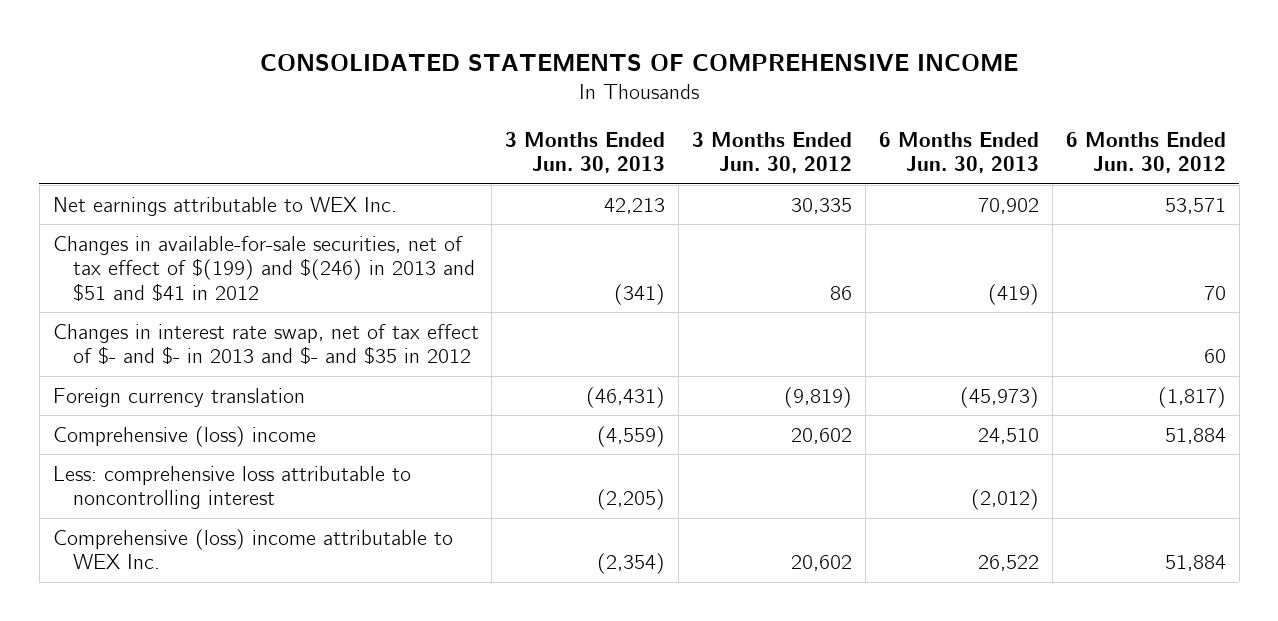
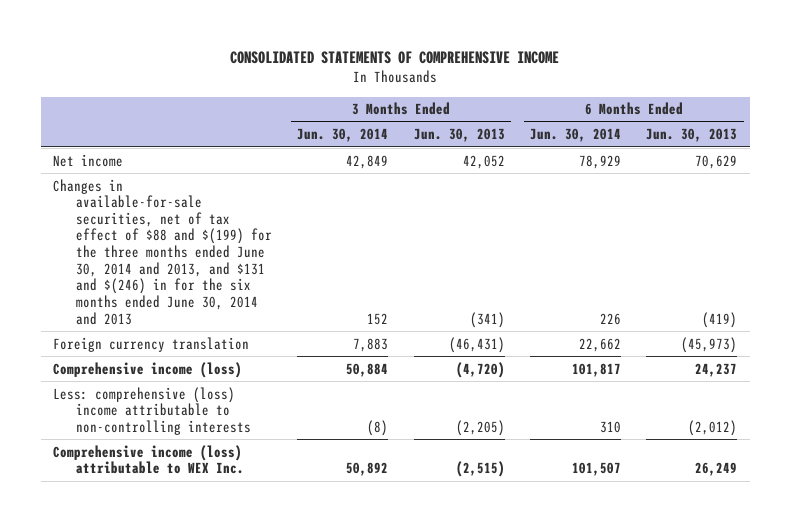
- | 3 Months Ended Jun. 30, 2013 | 3 Months Ended Jun. 30, 2012 | 6 Months Ended Jun. 30, 2013 | 6 Months Ended Jun. 30, 2012
+ | 3 Months Ended Jun. 30, 2014 | 3 Months Ended Jun. 30, 2013 | 6 Months Ended Jun. 30, 2014 | 6 Months Ended Jun. 30, 2013
- Net earnings attributable to WEX Inc. | 42,213 | 30,335 | 70,902 | 53,571
- Changes in available-for-sale securities, net of tax effect of $(199) and $(246) in 2013 and $51 and $41 in 2012 | (341) | 86 | (419) | 70
- Changes in interest rate swap, net of tax effect of $- and $- in 2013 and $- and $35 in 2012 | | | | 60
+ Net income | 42,849 | 42,052 | 78,929 | 70,629
+ Changes in available-for-sale securities, net of tax effect of $88 and $(199) for the three months ended June 30, 2014 and 2013, and $131 and $(246) in for the six months ended June 30, 2014 and 2013 | 152 | (341) | 226 | (419)
- Comprehensive (loss) income | (4,559) | 20,602 | 24,510 | 51,884
- Less: comprehensive loss attributable to noncontrolling interest | (2,205) | | (2,012) |
- Comprehensive (loss) income attributable to WEX Inc. | (2,354) | 20,602 | 26,522 | 51,884
+ Comprehensive income (loss) | 50,884 | (4,720) | 101,817 | 24,237
+ Less: comprehensive (loss) income attributable to non-controlling interests | (8) | (2,205) | 310 | (2,012)
+ Comprehensive income (loss) attributable to WEX Inc. | 50,892 | (2,515) | 101,507 | 26,249

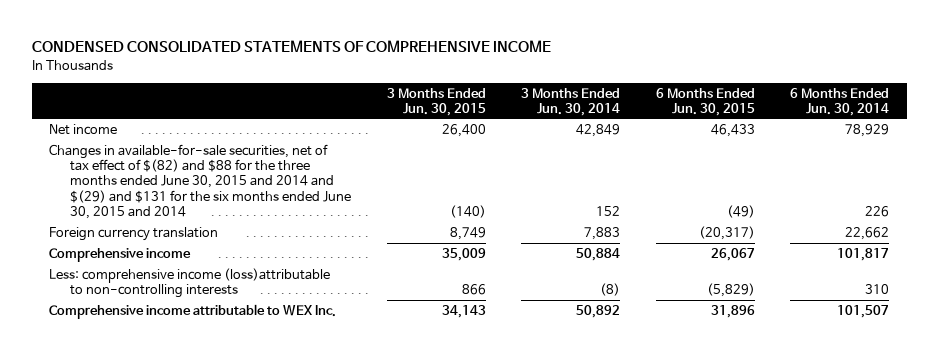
- CONSOLIDATED STATEMENTS OF COMPREHENSIVE INCOME
+ CONDENSED CONSOLIDATED STATEMENTS OF COMPREHENSIVE INCOME
- | 3 Months Ended Jun. 30, 2014 | 3 Months Ended Jun. 30, 2013 | 6 Months Ended Jun. 30, 2014 | 6 Months Ended Jun. 30, 2013
+ | 3 Months Ended Jun. 30, 2015 | 3 Months Ended Jun. 30, 2014 | 6 Months Ended Jun. 30, 2015 | 6 Months Ended Jun. 30, 2014
- Changes in available-for-sale securities, net of tax effect of $88 and $(199) for the three months ended June 30, 2014 and 2013, and $131 and $(246) in for the six months ended June 30, 2014 and 2013 | 152 | (341) | 226 | (419)
+ Changes in available-for-sale securities, net of tax effect of $(82) and $88 for the three months ended June 30, 2015 and 2014 and $(29) and $131 for the six months ended June 30, 2015 and 2014 | (140) | 152 | (49) | 226
- Comprehensive income (loss) | 50,884 | (4,720) | 101,817 | 24,237
- Less: comprehensive (loss) income attributable to non-controlling interests | (8) | (2,205) | 310 | (2,012)
- Comprehensive income (loss) attributable to WEX Inc. | 50,892 | (2,515) | 101,507 | 26,249
+ Comprehensive income | 35,009 | 50,884 | 26,067 | 101,817
+ Less: comprehensive income (loss)attributable to non-controlling interests | 866 | (8) | (5,829) | 310
+ Comprehensive income attributable to WEX Inc. | 34,143 | 50,892 | 31,896 | 101,507

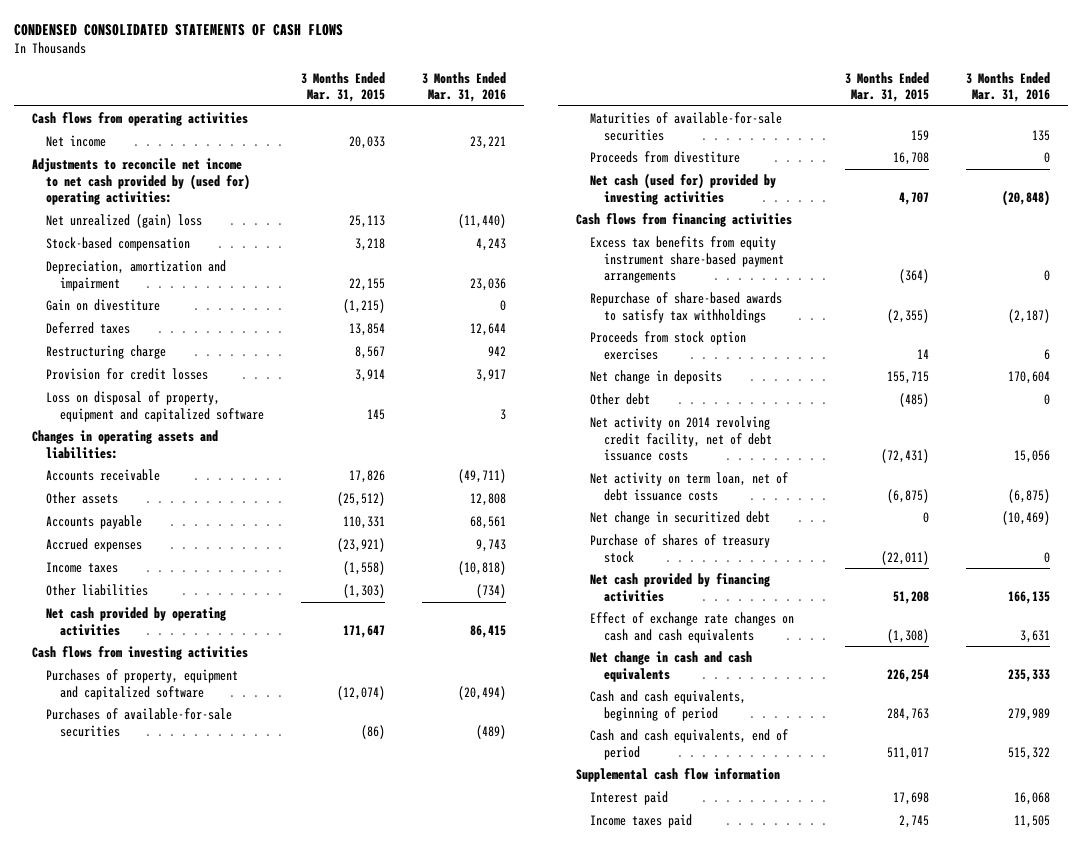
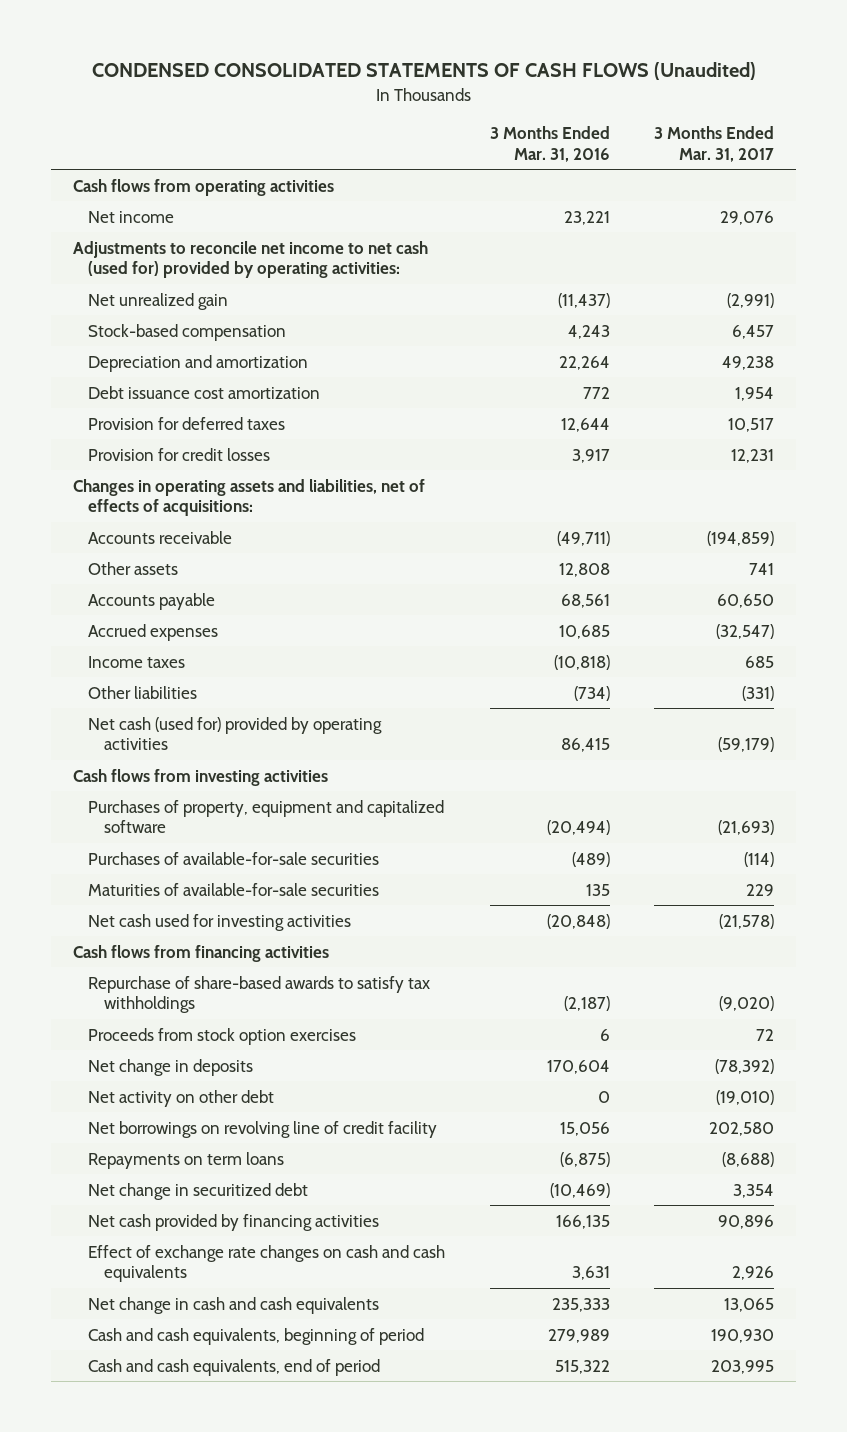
- CONDENSED CONSOLIDATED STATEMENTS OF CASH FLOWS
+ CONDENSED CONSOLIDATED STATEMENTS OF CASH FLOWS (Unaudited)
- | 3 Months Ended Mar. 31, 2015 | 3 Months Ended Mar. 31, 2016
+ | 3 Months Ended Mar. 31, 2016 | 3 Months Ended Mar. 31, 2017
- Adjustments to reconcile net income to net cash provided by (used for) operating activities:
- Net unrealized (gain) loss | 25,113 | (11,440)
+ Adjustments to reconcile net income to net cash (used for) provided by operating activities:
+ Net unrealized gain | (11,437) | (2,991)
- Depreciation, amortization and impairment | 22,155 | 23,036
- Gain on divestiture | (1,215) | 0
- Deferred taxes | 13,854 | 12,644
- Restructuring charge | 8,567 | 942
+ Depreciation and amortization | 22,264 | 49,238
+ Debt issuance cost amortization | 772 | 1,954
+ Provision for deferred taxes | 12,644 | 10,517
- Loss on disposal of property, equipment and capitalized software | 145 | 3
- Changes in operating assets and liabilities:
+ Changes in operating assets and liabilities, net of effects of acquisitions:
- Accrued expenses | (23,921) | 9,743
+ Accrued expenses | 10,685 | (32,547)
- Net cash provided by operating activities | 171,647 | 86,415
+ Net cash (used for) provided by operating activities | 86,415 | (59,179)
- Proceeds from divestiture | 16,708 | 0
- Net cash (used for) provided by investing activities | 4,707 | (20,848)
+ Net cash used for investing activities | (20,848) | (21,578)
- Excess tax benefits from equity instrument share-based payment arrangements | (364) | 0
- Other debt | (485) | 0
- Net activity on 2014 revolving credit facility, net of debt issuance costs | (72,431) | 15,056
- Net activity on term loan, net of debt issuance costs | (6,875) | (6,875)
+ Net activity on other debt | 0 | (19,010)
+ Net borrowings on revolving line of credit facility | 15,056 | 202,580
+ Repayments on term loans | (6,875) | (8,688)
- Purchase of shares of treasury stock | (22,011) | 0
- Supplemental cash flow information
- Interest paid | 17,698 | 16,068
- Income taxes paid | 2,745 | 11,505

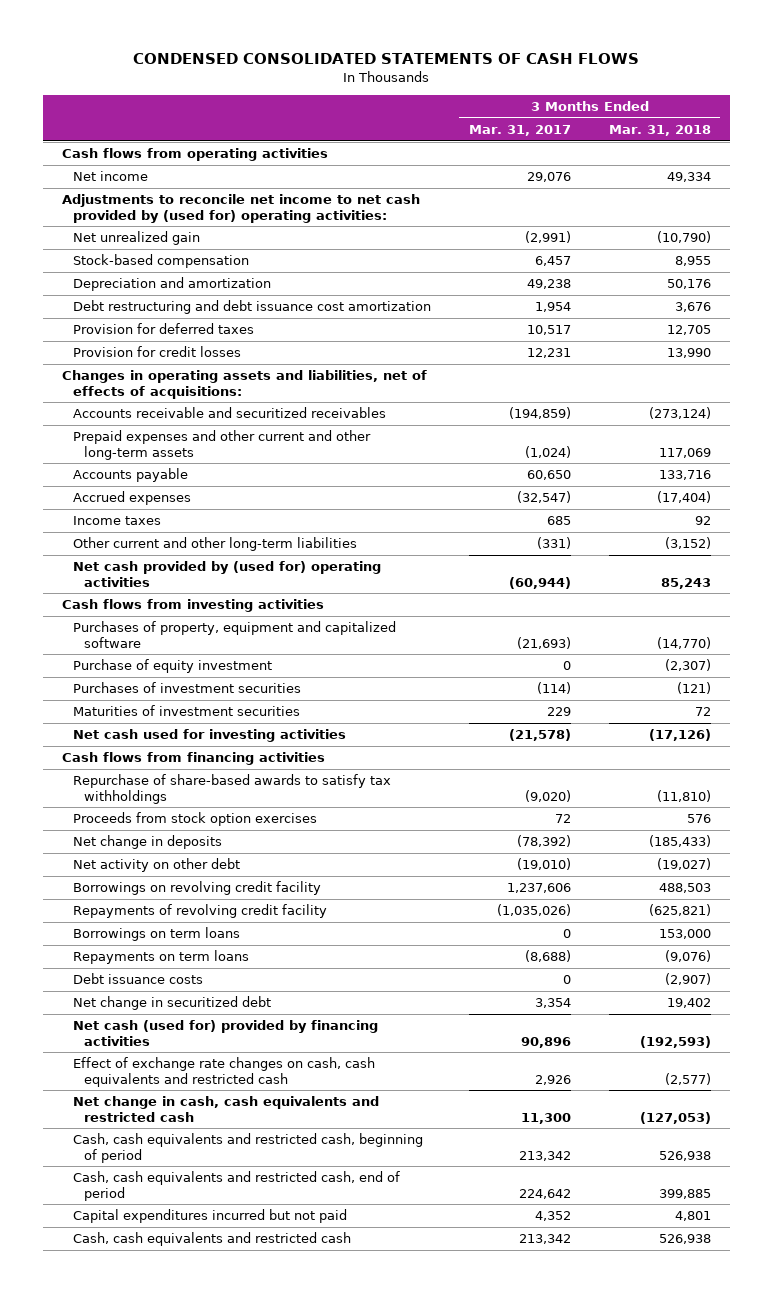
- CONDENSED CONSOLIDATED STATEMENTS OF CASH FLOWS (Unaudited)
+ CONDENSED CONSOLIDATED STATEMENTS OF CASH FLOWS
- | 3 Months Ended Mar. 31, 2016 | 3 Months Ended Mar. 31, 2017
+ | 3 Months Ended Mar. 31, 2017 | 3 Months Ended Mar. 31, 2018
- Adjustments to reconcile net income to net cash (used for) provided by operating activities:
+ Adjustments to reconcile net income to net cash provided by (used for) operating activities:
- Debt issuance cost amortization | 772 | 1,954
+ Debt restructuring and debt issuance cost amortization | 1,954 | 3,676
- Accounts receivable | (49,711) | (194,859)
- Other assets | 12,808 | 741
+ Accounts receivable and securitized receivables | (194,859) | (273,124)
+ Prepaid expenses and other current and other long-term assets | (1,024) | 117,069
- Other liabilities | (734) | (331)
- Net cash (used for) provided by operating activities | 86,415 | (59,179)
+ Other current and other long-term liabilities | (331) | (3,152)
+ Net cash provided by (used for) operating activities | (60,944) | 85,243
- Purchases of available-for-sale securities | (489) | (114)
- Maturities of available-for-sale securities | 135 | 229
+ Purchase of equity investment | 0 | (2,307)
+ Purchases of investment securities | (114) | (121)
+ Maturities of investment securities | 229 | 72
- Net borrowings on revolving line of credit facility | 15,056 | 202,580
+ Borrowings on revolving credit facility | 1,237,606 | 488,503
+ Repayments of revolving credit facility | (1,035,026) | (625,821)
+ Borrowings on term loans | 0 | 153,000
+ Debt issuance costs | 0 | (2,907)
- Net cash provided by financing activities | 166,135 | 90,896
- Effect of exchange rate changes on cash and cash equivalents | 3,631 | 2,926
- Net change in cash and cash equivalents | 235,333 | 13,065
- Cash and cash equivalents, beginning of period | 279,989 | 190,930
- Cash and cash equivalents, end of period | 515,322 | 203,995
+ Net cash (used for) provided by financing activities | 90,896 | (192,593)
+ Effect of exchange rate changes on cash, cash equivalents and restricted cash | 2,926 | (2,577)
+ Net change in cash, cash equivalents and restricted cash | 11,300 | (127,053)
+ Cash, cash equivalents and restricted cash, beginning of period | 213,342 | 526,938
+ Cash, cash equivalents and restricted cash, end of period | 224,642 | 399,885
+ Capital expenditures incurred but not paid | 4,352 | 4,801
+ Cash, cash equivalents and restricted cash | 213,342 | 526,938

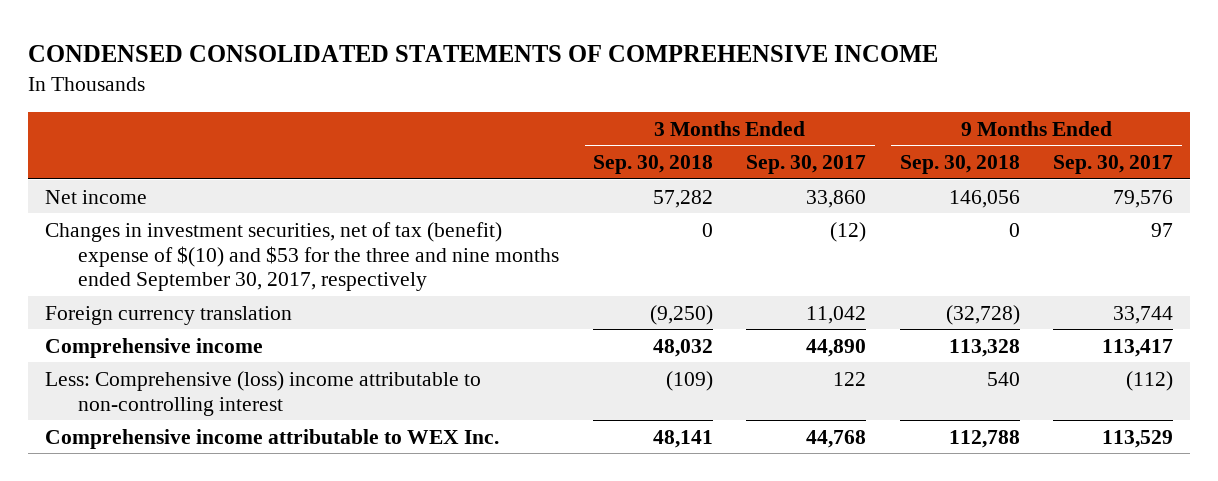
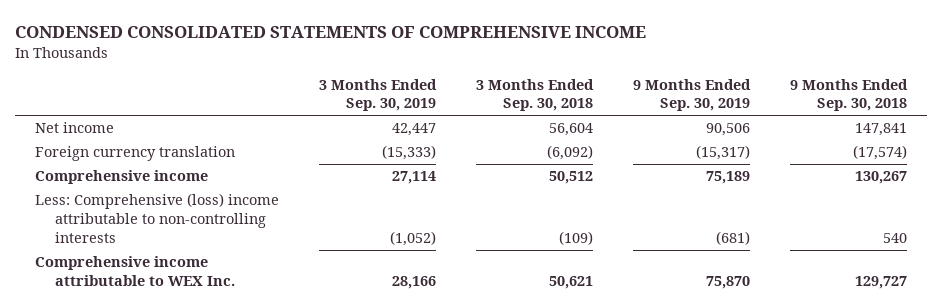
- | 3 Months Ended Sep. 30, 2018 | 3 Months Ended Sep. 30, 2017 | 9 Months Ended Sep. 30, 2018 | 9 Months Ended Sep. 30, 2017
+ | 3 Months Ended Sep. 30, 2019 | 3 Months Ended Sep. 30, 2018 | 9 Months Ended Sep. 30, 2019 | 9 Months Ended Sep. 30, 2018
- Net income | 57,282 | 33,860 | 146,056 | 79,576
- Changes in investment securities, net of tax (benefit) expense of $(10) and $53 for the three and nine months ended September 30, 2017, respectively | 0 | (12) | 0 | 97
- Foreign currency translation | (9,250) | 11,042 | (32,728) | 33,744
- Comprehensive income | 48,032 | 44,890 | 113,328 | 113,417
- Less: Comprehensive (loss) income attributable to non-controlling interest | (109) | 122 | 540 | (112)
- Comprehensive income attributable to WEX Inc. | 48,141 | 44,768 | 112,788 | 113,529
+ Net income | 42,447 | 56,604 | 90,506 | 147,841
+ Foreign currency translation | (15,333) | (6,092) | (15,317) | (17,574)
+ Comprehensive income | 27,114 | 50,512 | 75,189 | 130,267
+ Less: Comprehensive (loss) income attributable to non-controlling interests | (1,052) | (109) | (681) | 540
+ Comprehensive income attributable to WEX Inc. | 28,166 | 50,621 | 75,870 | 129,727

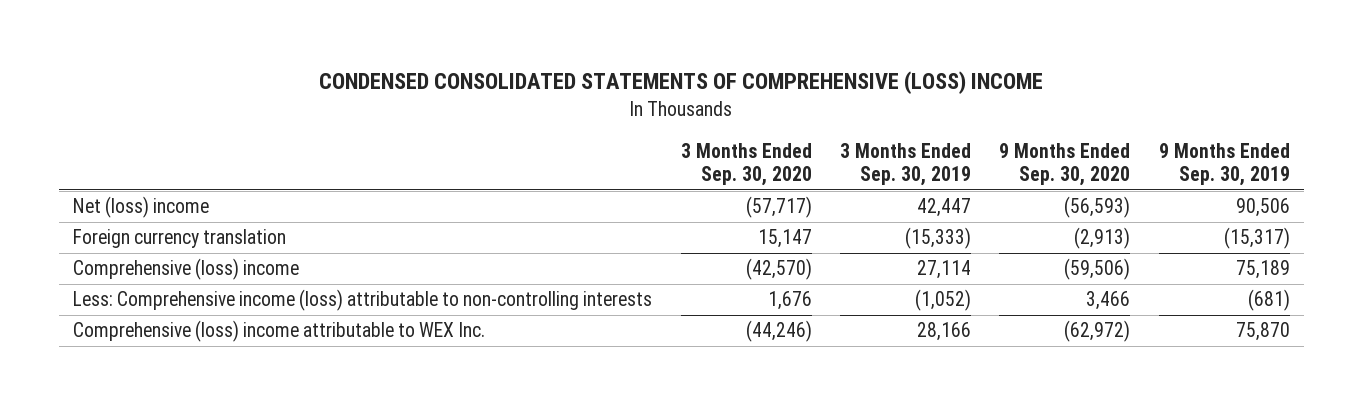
- CONDENSED CONSOLIDATED STATEMENTS OF COMPREHENSIVE INCOME
+ CONDENSED CONSOLIDATED STATEMENTS OF COMPREHENSIVE (LOSS) INCOME
- | 3 Months Ended Sep. 30, 2019 | 3 Months Ended Sep. 30, 2018 | 9 Months Ended Sep. 30, 2019 | 9 Months Ended Sep. 30, 2018
+ | 3 Months Ended Sep. 30, 2020 | 3 Months Ended Sep. 30, 2019 | 9 Months Ended Sep. 30, 2020 | 9 Months Ended Sep. 30, 2019
- Net income | 42,447 | 56,604 | 90,506 | 147,841
+ Net (loss) income | (57,717) | 42,447 | (56,593) | 90,506
- Comprehensive income | 27,114 | 50,512 | 75,189 | 130,267
- Less: Comprehensive (loss) income attributable to non-controlling interests | (1,052) | (109) | (681) | 540
- Comprehensive income attributable to WEX Inc. | 28,166 | 50,621 | 75,870 | 129,727
+ Comprehensive (loss) income | (42,570) | 27,114 | (59,506) | 75,189
+ Less: Comprehensive income (loss) attributable to non-controlling interests | 1,676 | (1,052) | 3,466 | (681)
+ Comprehensive (loss) income attributable to WEX Inc. | (44,246) | 28,166 | (62,972) | 75,870

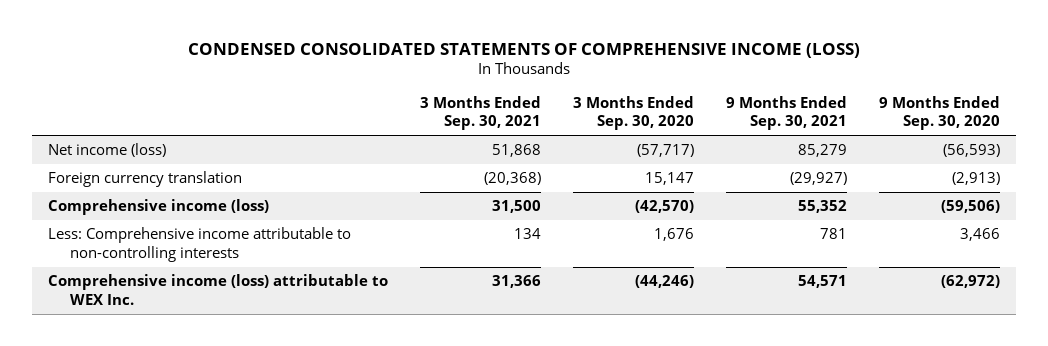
- CONDENSED CONSOLIDATED STATEMENTS OF COMPREHENSIVE (LOSS) INCOME
+ CONDENSED CONSOLIDATED STATEMENTS OF COMPREHENSIVE INCOME (LOSS)
- | 3 Months Ended Sep. 30, 2020 | 3 Months Ended Sep. 30, 2019 | 9 Months Ended Sep. 30, 2020 | 9 Months Ended Sep. 30, 2019
+ | 3 Months Ended Sep. 30, 2021 | 3 Months Ended Sep. 30, 2020 | 9 Months Ended Sep. 30, 2021 | 9 Months Ended Sep. 30, 2020
- Net (loss) income | (57,717) | 42,447 | (56,593) | 90,506
+ Net income (loss) | 51,868 | (57,717) | 85,279 | (56,593)
- Comprehensive (loss) income | (42,570) | 27,114 | (59,506) | 75,189
- Less: Comprehensive income (loss) attributable to non-controlling interests | 1,676 | (1,052) | 3,466 | (681)
- Comprehensive (loss) income attributable to WEX Inc. | (44,246) | 28,166 | (62,972) | 75,870
+ Comprehensive income (loss) | 31,500 | (42,570) | 55,352 | (59,506)
+ Less: Comprehensive income attributable to non-controlling interests | 134 | 1,676 | 781 | 3,466
+ Comprehensive income (loss) attributable to WEX Inc. | 31,366 | (44,246) | 54,571 | (62,972)

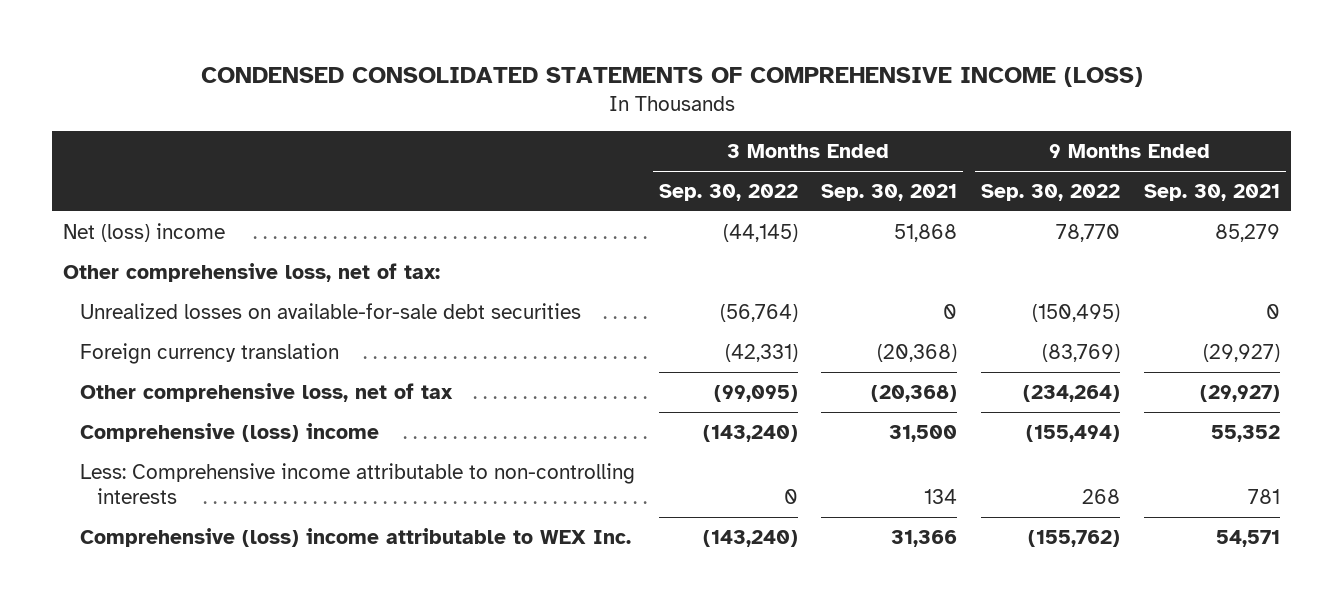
- | 3 Months Ended Sep. 30, 2021 | 3 Months Ended Sep. 30, 2020 | 9 Months Ended Sep. 30, 2021 | 9 Months Ended Sep. 30, 2020
+ | 3 Months Ended Sep. 30, 2022 | 3 Months Ended Sep. 30, 2021 | 9 Months Ended Sep. 30, 2022 | 9 Months Ended Sep. 30, 2021
- Net income (loss) | 51,868 | (57,717) | 85,279 | (56,593)
+ Net (loss) income | (44,145) | 51,868 | 78,770 | 85,279
+ Other comprehensive loss, net of tax:
+ Unrealized losses on available-for-sale debt securities | (56,764) | 0 | (150,495) | 0
- Comprehensive income (loss) | 31,500 | (42,570) | 55,352 | (59,506)
+ Other comprehensive loss, net of tax | (99,095) | (20,368) | (234,264) | (29,927)
+ Comprehensive (loss) income | (143,240) | 31,500 | (155,494) | 55,352
- Comprehensive income (loss) attributable to WEX Inc. | 31,366 | (44,246) | 54,571 | (62,972)
+ Comprehensive (loss) income attributable to WEX Inc. | (143,240) | 31,366 | (155,762) | 54,571

